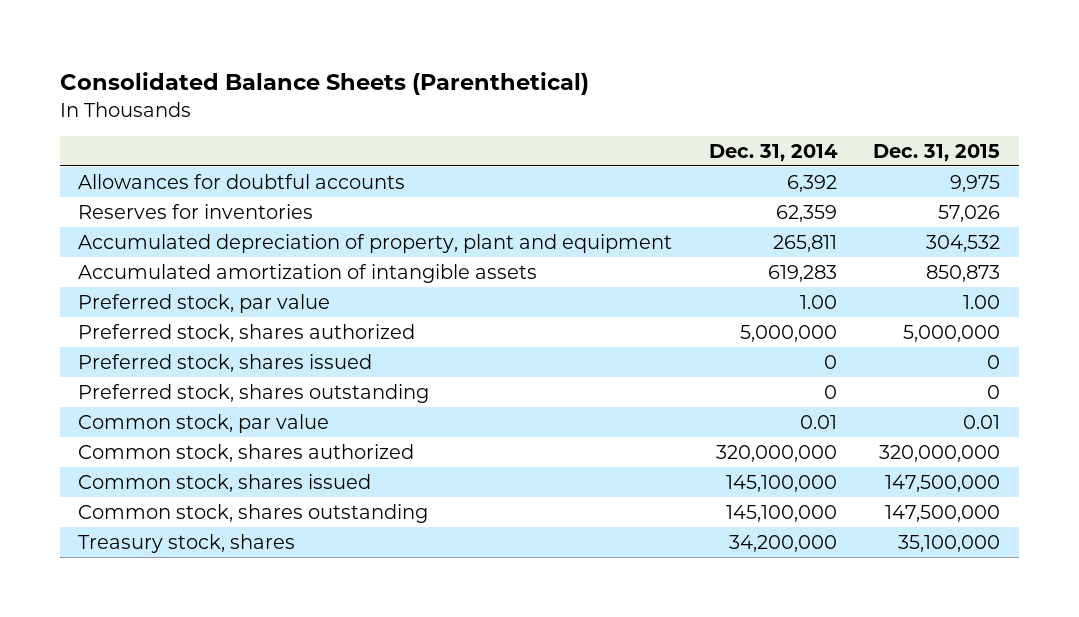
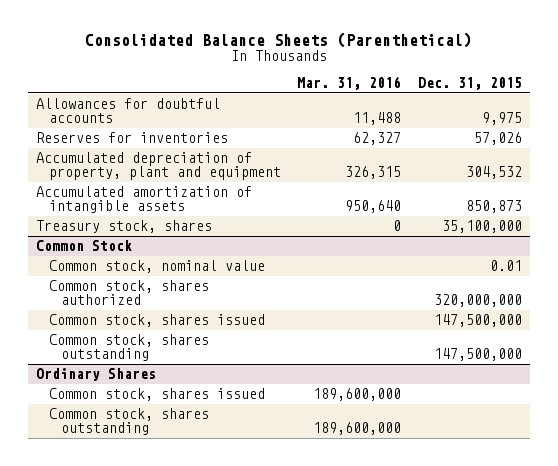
- | Dec. 31, 2014 | Dec. 31, 2015
+ | Mar. 31, 2016 | Dec. 31, 2015
- Preferred stock, par value | 1.00 | 1.00
- Preferred stock, shares authorized | 5,000,000 | 5,000,000
- Preferred stock, shares issued | 0 | 0
- Preferred stock, shares outstanding | 0 | 0
- Common stock, par value | 0.01 | 0.01
moved up: Treasury stock, shares | 0 | 35,100,000
+ Common Stock
+ Common stock, nominal value | | 0.01
+ Ordinary Shares
+ Common stock, shares issued | 189,600,000 |
+ Common stock, shares outstanding | 189,600,000 |

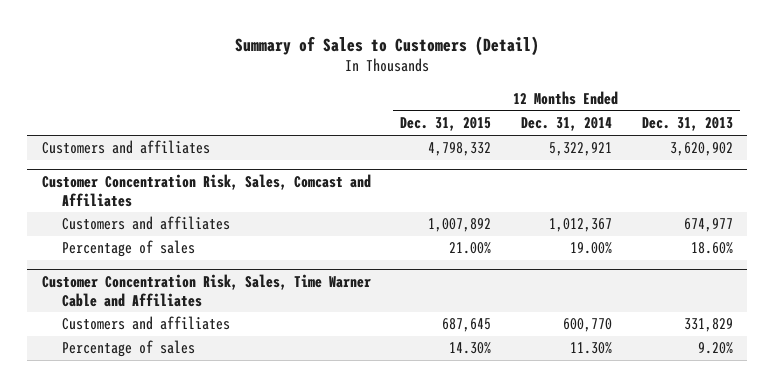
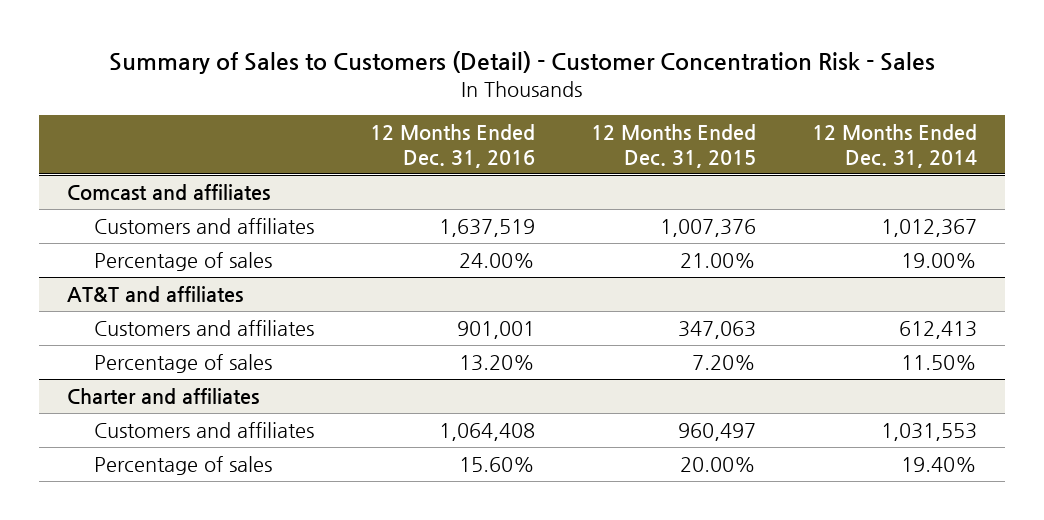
- Summary of Sales to Customers (Detail)
+ Summary of Sales to Customers (Detail) - Customer Concentration Risk - Sales
- | 12 Months Ended Dec. 31, 2015 | 12 Months Ended Dec. 31, 2014 | 12 Months Ended Dec. 31, 2013
+ | 12 Months Ended Dec. 31, 2016 | 12 Months Ended Dec. 31, 2015 | 12 Months Ended Dec. 31, 2014
- Customers and affiliates | 4,798,332 | 5,322,921 | 3,620,902
- Customer Concentration Risk, Sales, Comcast and Affiliates
- Customers and affiliates | 1,007,892 | 1,012,367 | 674,977
+ Comcast and affiliates
+ Customers and affiliates | 1,637,519 | 1,007,376 | 1,012,367
- Customer Concentration Risk, Sales, Time Warner Cable and Affiliates
- Customers and affiliates | 687,645 | 600,770 | 331,829
- Percentage of sales | 14.30% | 11.30% | 9.20%
+ AT&T and affiliates
+ Customers and affiliates | 901,001 | 347,063 | 612,413
+ Percentage of sales | 13.20% | 7.20% | 11.50%
+ Charter and affiliates
+ Customers and affiliates | 1,064,408 | 960,497 | 1,031,553
+ Percentage of sales | 15.60% | 20.00% | 19.40%

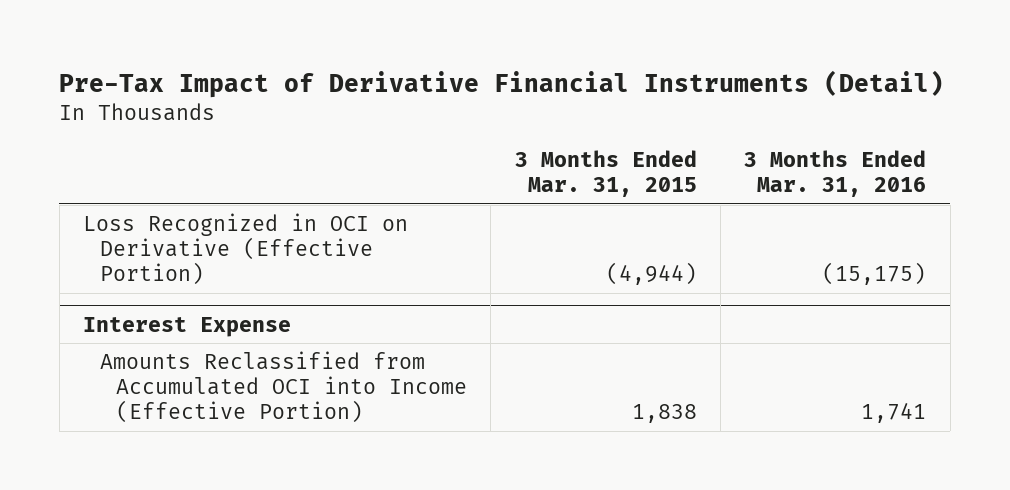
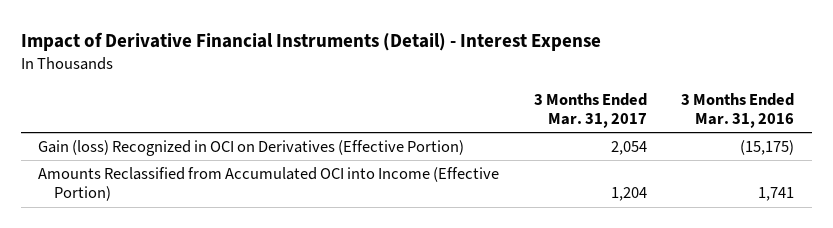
- Pre-Tax Impact of Derivative Financial Instruments (Detail)
+ Impact of Derivative Financial Instruments (Detail) - Interest Expense
- | 3 Months Ended Mar. 31, 2015 | 3 Months Ended Mar. 31, 2016
+ | 3 Months Ended Mar. 31, 2017 | 3 Months Ended Mar. 31, 2016
- Loss Recognized in OCI on Derivative (Effective Portion) | (4,944) | (15,175)
- Interest Expense
+ Gain (loss) Recognized in OCI on Derivatives (Effective Portion) | 2,054 | (15,175)

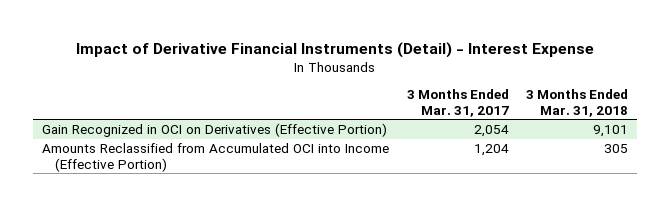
- | 3 Months Ended Mar. 31, 2017 | 3 Months Ended Mar. 31, 2016
+ | 3 Months Ended Mar. 31, 2017 | 3 Months Ended Mar. 31, 2018
- Gain (loss) Recognized in OCI on Derivatives (Effective Portion) | 2,054 | (15,175)
+ Gain Recognized in OCI on Derivatives (Effective Portion) | 2,054 | 9,101

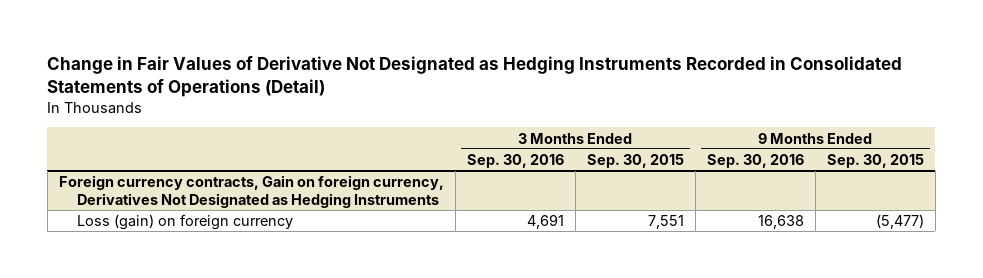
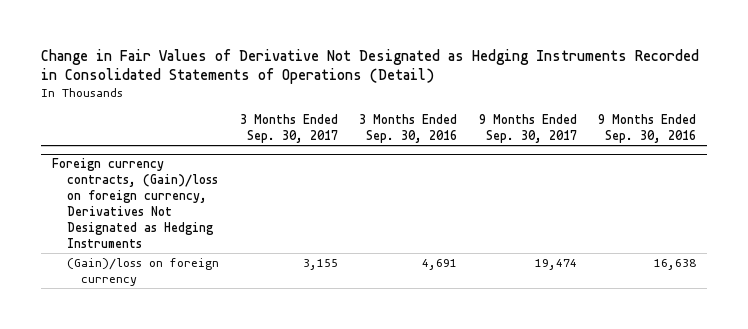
- | 3 Months Ended Sep. 30, 2016 | 3 Months Ended Sep. 30, 2015 | 9 Months Ended Sep. 30, 2016 | 9 Months Ended Sep. 30, 2015
+ | 3 Months Ended Sep. 30, 2017 | 3 Months Ended Sep. 30, 2016 | 9 Months Ended Sep. 30, 2017 | 9 Months Ended Sep. 30, 2016
- Foreign currency contracts, Gain on foreign currency, Derivatives Not Designated as Hedging Instruments
- Loss (gain) on foreign currency | 4,691 | 7,551 | 16,638 | (5,477)
+ Foreign currency contracts, (Gain)/loss on foreign currency, Derivatives Not Designated as Hedging Instruments
+ (Gain)/loss on foreign currency | 3,155 | 4,691 | 19,474 | 16,638

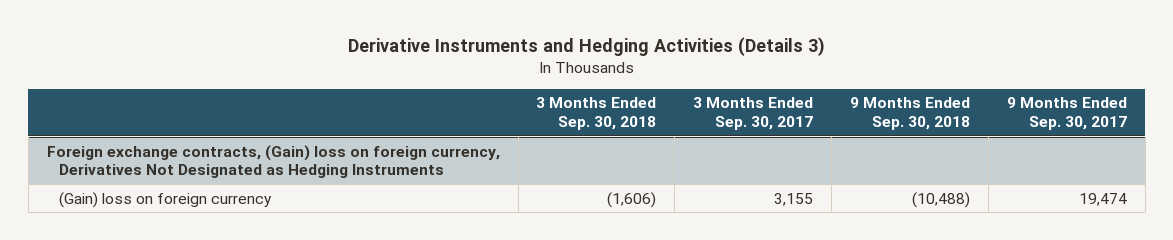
- Change in Fair Values of Derivative Not Designated as Hedging Instruments Recorded in Consolidated Statements of Operations (Detail)
+ Derivative Instruments and Hedging Activities (Details 3)
- | 3 Months Ended Sep. 30, 2017 | 3 Months Ended Sep. 30, 2016 | 9 Months Ended Sep. 30, 2017 | 9 Months Ended Sep. 30, 2016
+ | 3 Months Ended Sep. 30, 2018 | 3 Months Ended Sep. 30, 2017 | 9 Months Ended Sep. 30, 2018 | 9 Months Ended Sep. 30, 2017
- Foreign currency contracts, (Gain)/loss on foreign currency, Derivatives Not Designated as Hedging Instruments
- (Gain)/loss on foreign currency | 3,155 | 4,691 | 19,474 | 16,638
+ Foreign exchange contracts, (Gain) loss on foreign currency, Derivatives Not Designated as Hedging Instruments
+ (Gain) loss on foreign currency | (1,606) | 3,155 | (10,488) | 19,474

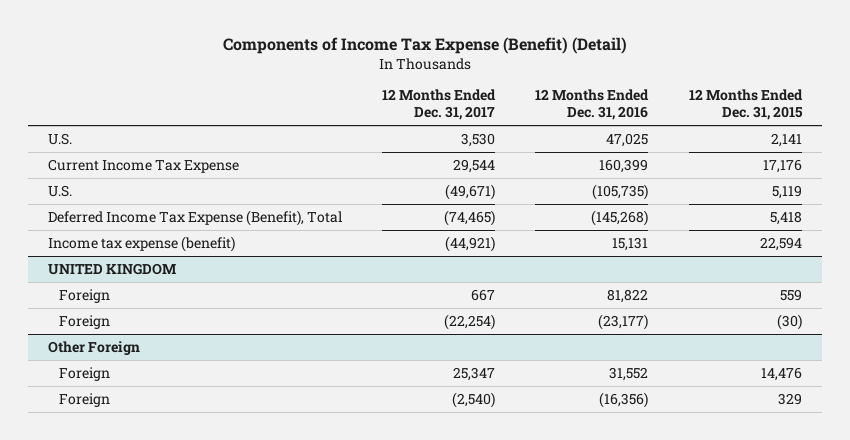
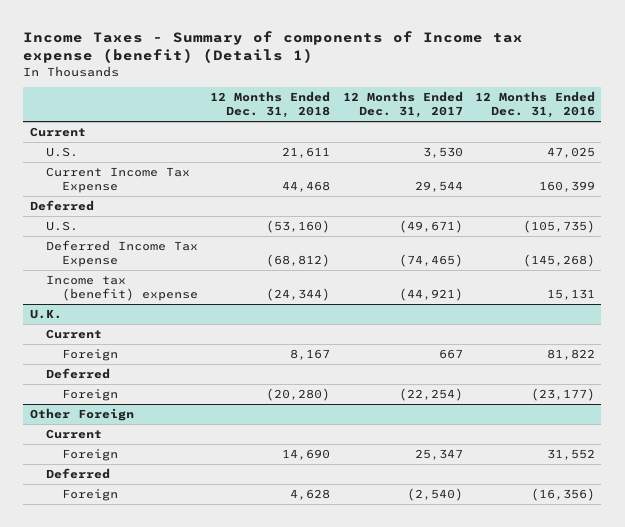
- Components of Income Tax Expense (Benefit) (Detail)
+ Income Taxes - Summary of components of Income tax expense (benefit) (Details 1)
- | 12 Months Ended Dec. 31, 2017 | 12 Months Ended Dec. 31, 2016 | 12 Months Ended Dec. 31, 2015
+ | 12 Months Ended Dec. 31, 2018 | 12 Months Ended Dec. 31, 2017 | 12 Months Ended Dec. 31, 2016
+ Current
+ Deferred
- Deferred Income Tax Expense (Benefit), Total | (74,465) | (145,268) | 5,418
- Income tax expense (benefit) | (44,921) | 15,131 | 22,594
- UNITED KINGDOM
+ Deferred Income Tax Expense | (68,812) | (74,465) | (145,268)
+ Income tax (benefit) expense | (24,344) | (44,921) | 15,131
+ U.K.
+ Current
+ Deferred
@ Other Foreign
+ Current
+ Deferred

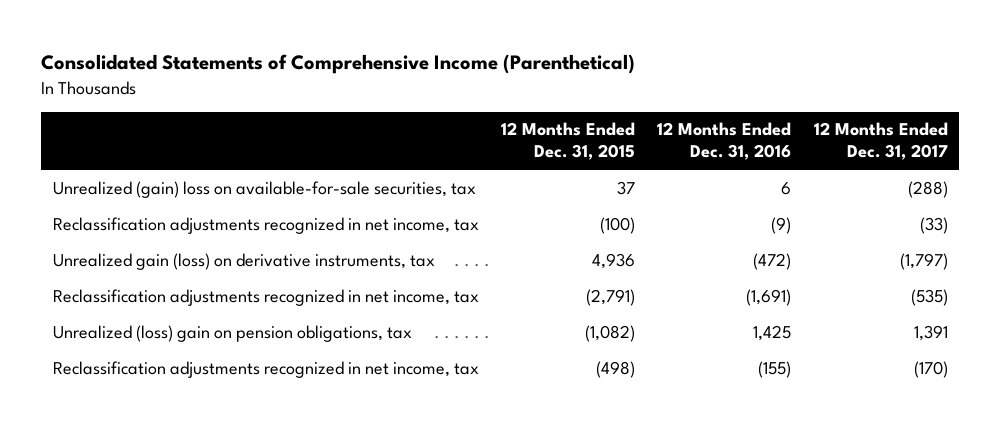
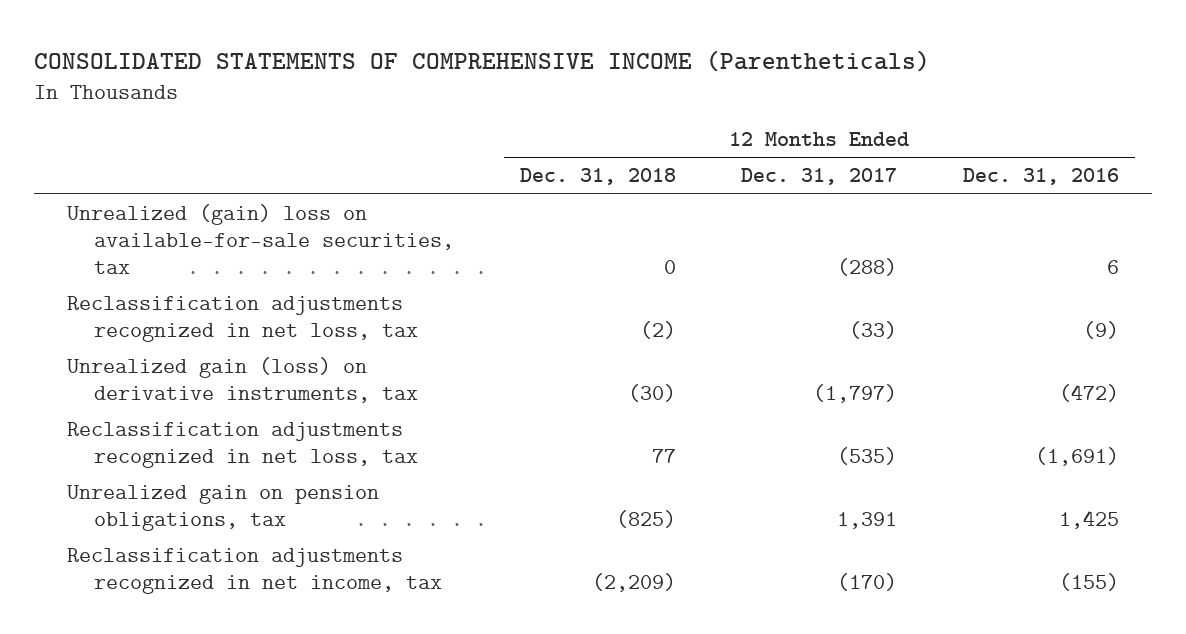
- Consolidated Statements of Comprehensive Income (Parenthetical)
+ CONSOLIDATED STATEMENTS OF COMPREHENSIVE INCOME (Parentheticals)
- | 12 Months Ended Dec. 31, 2015 | 12 Months Ended Dec. 31, 2016 | 12 Months Ended Dec. 31, 2017
+ | 12 Months Ended Dec. 31, 2018 | 12 Months Ended Dec. 31, 2017 | 12 Months Ended Dec. 31, 2016
- Reclassification adjustments recognized in net income, tax | (100) | (9) | (33)
+ Reclassification adjustments recognized in net loss, tax | (2) | (33) | (9)
- Reclassification adjustments recognized in net income, tax | (2,791) | (1,691) | (535)
- Unrealized (loss) gain on pension obligations, tax | (1,082) | 1,425 | 1,391
+ Reclassification adjustments recognized in net loss, tax | 77 | (535) | (1,691)
+ Unrealized gain on pension obligations, tax | (825) | 1,391 | 1,425

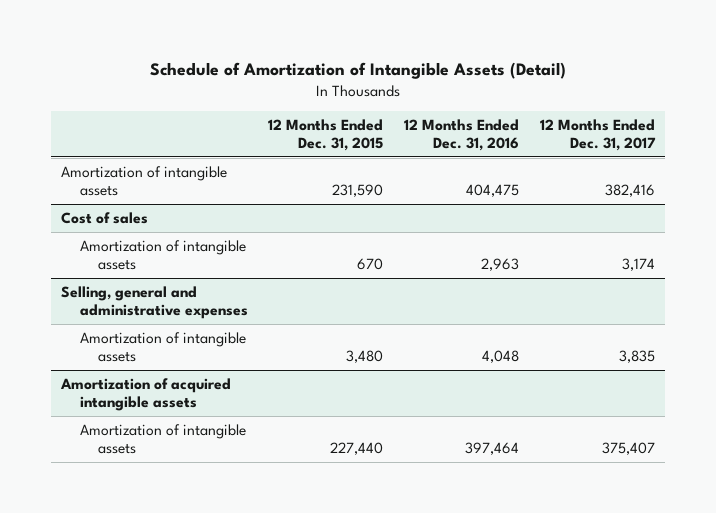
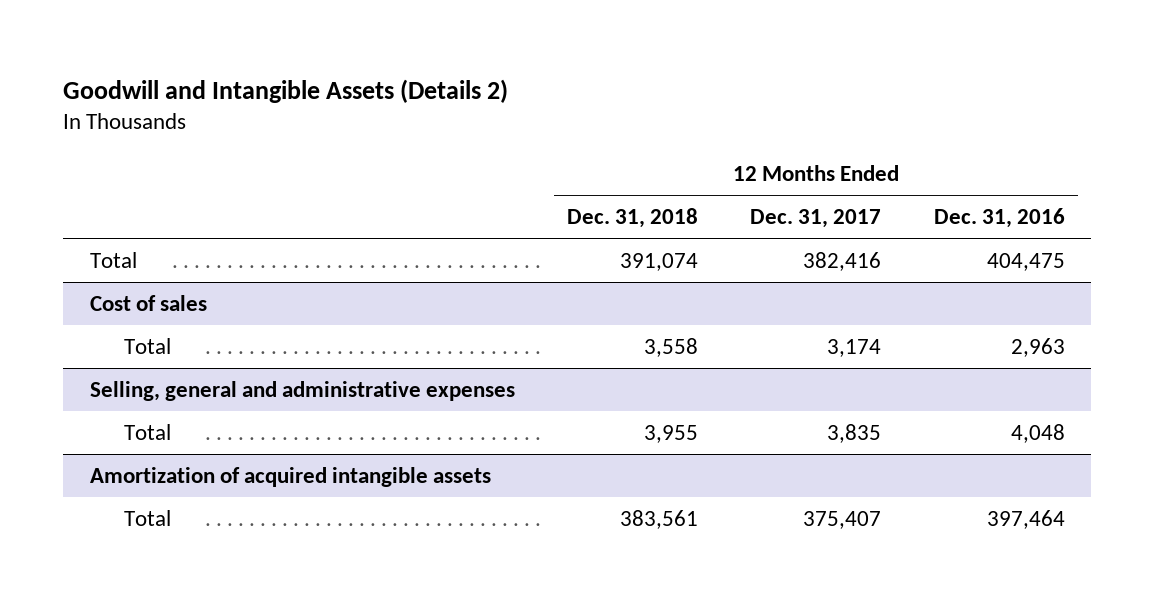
- Schedule of Amortization of Intangible Assets (Detail)
+ Goodwill and Intangible Assets (Details 2)
- | 12 Months Ended Dec. 31, 2015 | 12 Months Ended Dec. 31, 2016 | 12 Months Ended Dec. 31, 2017
+ | 12 Months Ended Dec. 31, 2018 | 12 Months Ended Dec. 31, 2017 | 12 Months Ended Dec. 31, 2016
- Amortization of intangible assets | 231,590 | 404,475 | 382,416
+ Total | 391,074 | 382,416 | 404,475
@ Cost of sales
- Amortization of intangible assets | 670 | 2,963 | 3,174
+ Total | 3,558 | 3,174 | 2,963
@ Selling, general and administrative expenses
- Amortization of intangible assets | 3,480 | 4,048 | 3,835
+ Total | 3,955 | 3,835 | 4,048
@ Amortization of acquired intangible assets
- Amortization of intangible assets | 227,440 | 397,464 | 375,407
+ Total | 383,561 | 375,407 | 397,464

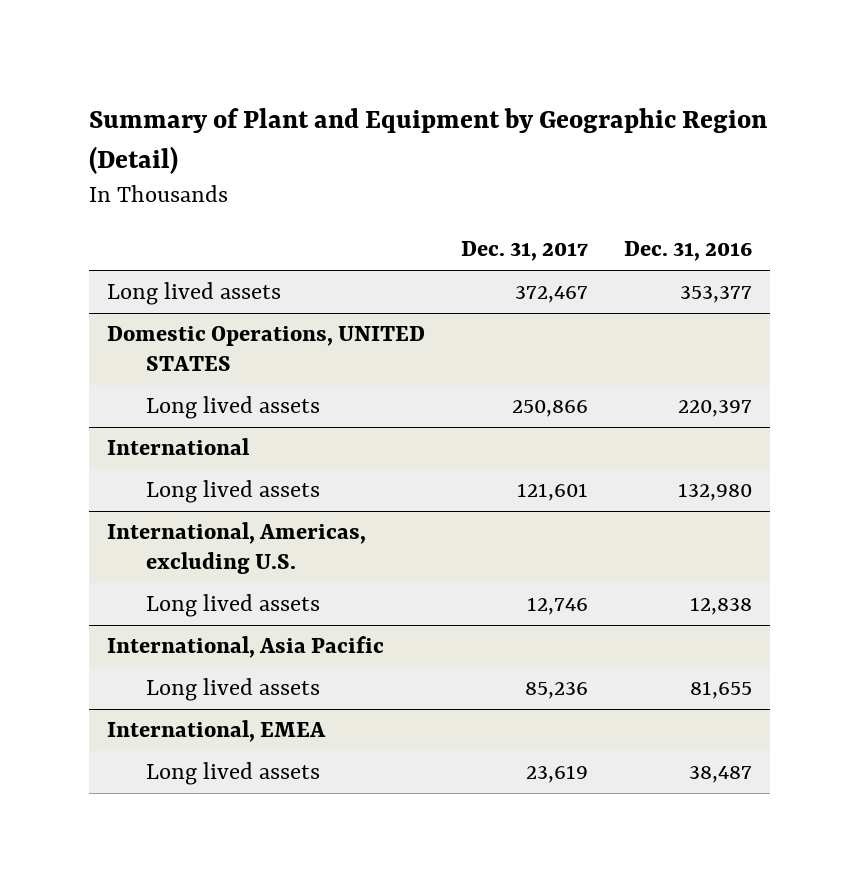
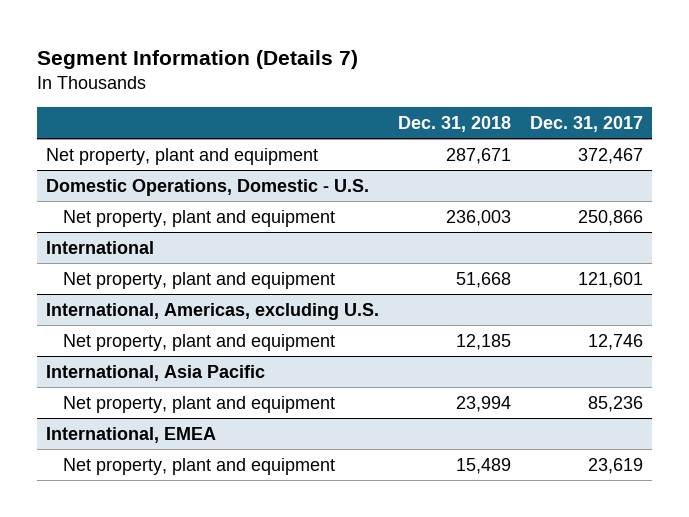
- Summary of Plant and Equipment by Geographic Region (Detail)
+ Segment Information (Details 7)
- | Dec. 31, 2017 | Dec. 31, 2016
+ | Dec. 31, 2018 | Dec. 31, 2017
- Long lived assets | 372,467 | 353,377
- Domestic Operations, UNITED STATES
- Long lived assets | 250,866 | 220,397
+ Net property, plant and equipment | 287,671 | 372,467
+ Domestic Operations, Domestic - U.S.
+ Net property, plant and equipment | 236,003 | 250,866
@ International
- Long lived assets | 121,601 | 132,980
+ Net property, plant and equipment | 51,668 | 121,601
@ International, Americas, excluding U.S.
- Long lived assets | 12,746 | 12,838
+ Net property, plant and equipment | 12,185 | 12,746
@ International, Asia Pacific
- Long lived assets | 85,236 | 81,655
+ Net property, plant and equipment | 23,994 | 85,236
@ International, EMEA
- Long lived assets | 23,619 | 38,487
+ Net property, plant and equipment | 15,489 | 23,619

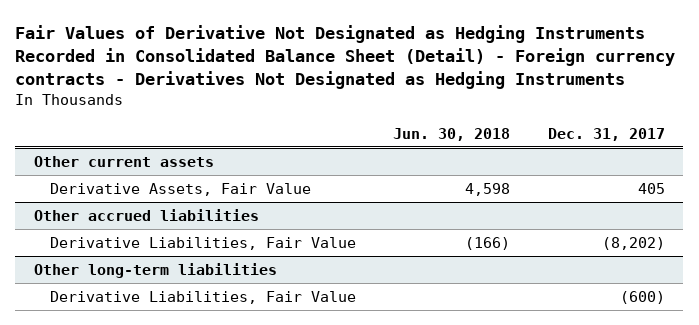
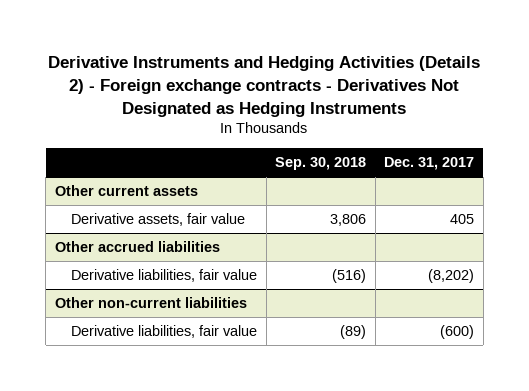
- Fair Values of Derivative Not Designated as Hedging Instruments Recorded in Consolidated Balance Sheet (Detail) - Foreign currency contracts - Derivatives Not Designated as Hedging Instruments
+ Derivative Instruments and Hedging Activities (Details 2) - Foreign exchange contracts - Derivatives Not Designated as Hedging Instruments
- | Jun. 30, 2018 | Dec. 31, 2017
+ | Sep. 30, 2018 | Dec. 31, 2017
@ Other current assets
- Derivative Assets, Fair Value | 4,598 | 405
+ Derivative assets, fair value | 3,806 | 405
@ Other accrued liabilities
- Derivative Liabilities, Fair Value | (166) | (8,202)
- Other long-term liabilities
- Derivative Liabilities, Fair Value | | (600)
@ Other accrued liabilities
+ Derivative liabilities, fair value | (516) | (8,202)
+ Other non-current liabilities
+ Derivative liabilities, fair value | (89) | (600)

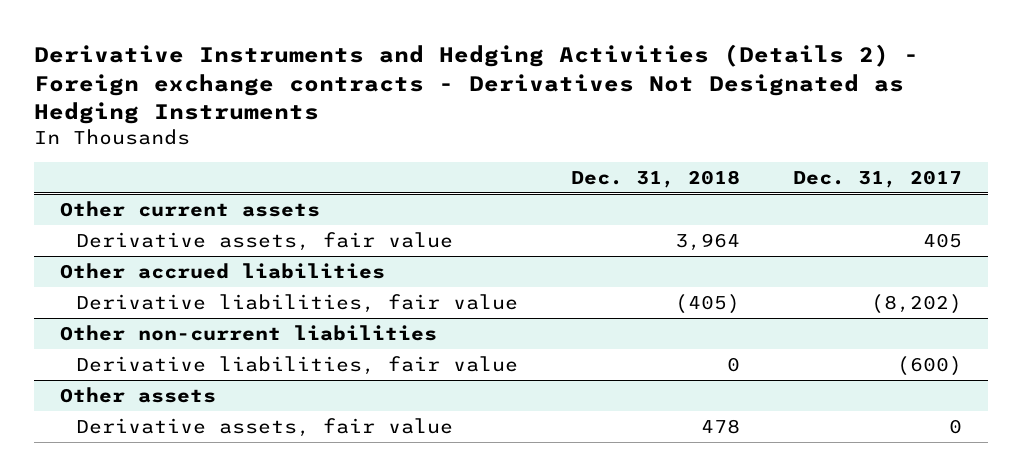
- | Sep. 30, 2018 | Dec. 31, 2017
+ | Dec. 31, 2018 | Dec. 31, 2017
+ Other assets
+ Derivative assets, fair value | 478 | 0

